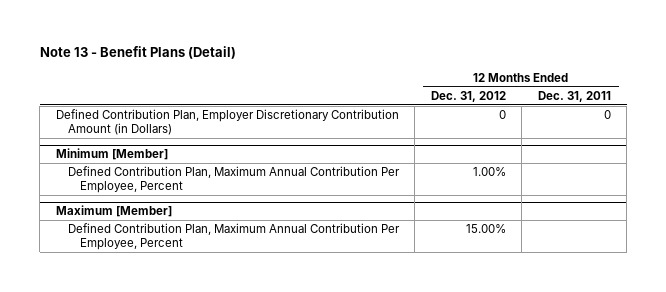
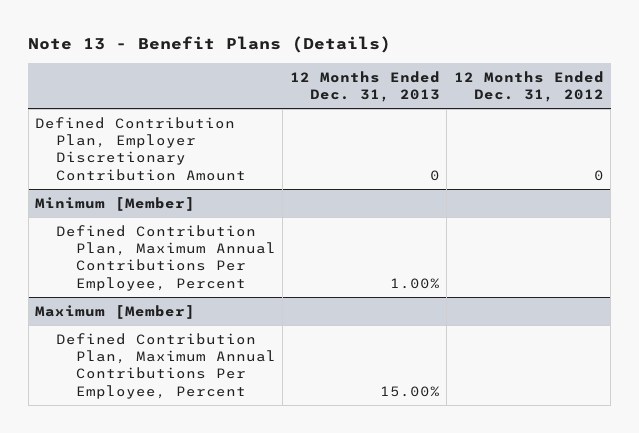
- Note 13 - Benefit Plans (Detail)
+ Note 13 - Benefit Plans (Details)
- | 12 Months Ended Dec. 31, 2012 | 12 Months Ended Dec. 31, 2011
+ | 12 Months Ended Dec. 31, 2013 | 12 Months Ended Dec. 31, 2012
- Defined Contribution Plan, Employer Discretionary Contribution Amount (in Dollars) | 0 | 0
+ Defined Contribution Plan, Employer Discretionary Contribution Amount | 0 | 0
@ Minimum [Member]
- Defined Contribution Plan, Maximum Annual Contribution Per Employee, Percent | 1.00% |
+ Defined Contribution Plan, Maximum Annual Contributions Per Employee, Percent | 1.00% |
@ Maximum [Member]
- Defined Contribution Plan, Maximum Annual Contribution Per Employee, Percent | 15.00% |
+ Defined Contribution Plan, Maximum Annual Contributions Per Employee, Percent | 15.00% |

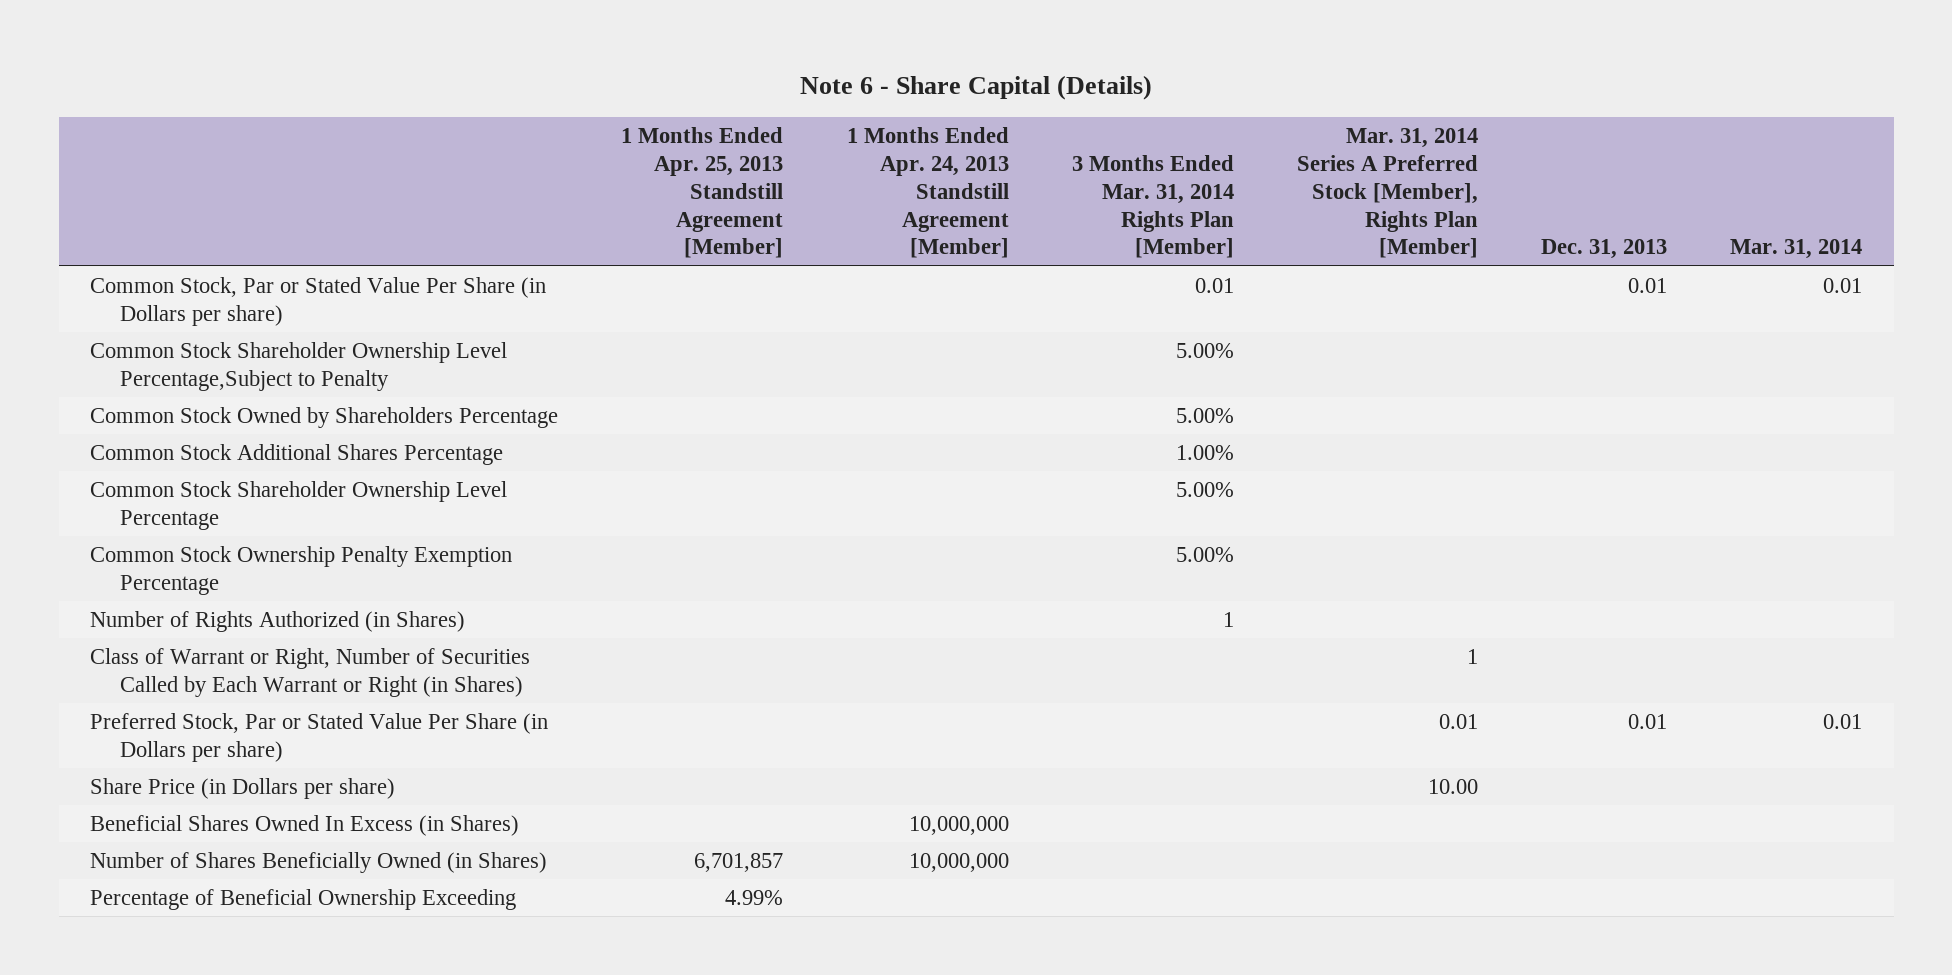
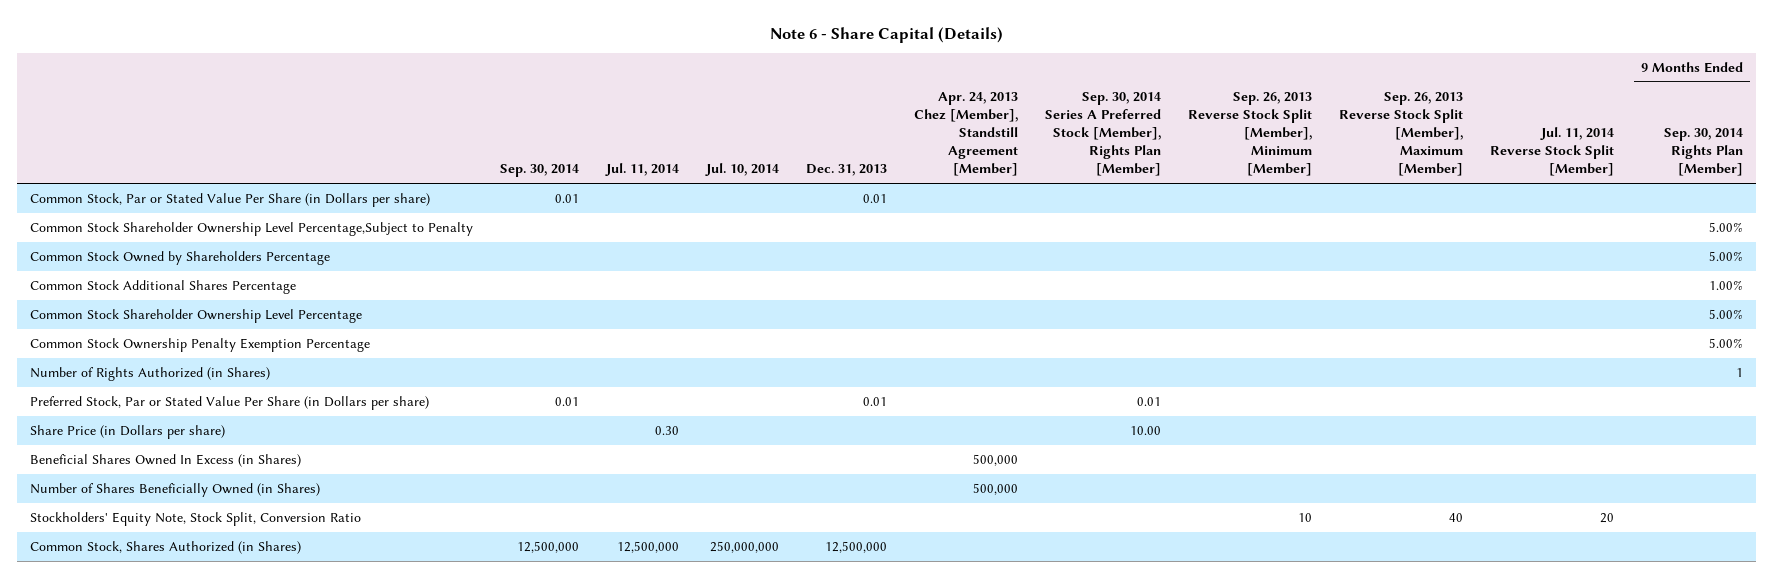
- | 1 Months Ended Apr. 25, 2013 Standstill Agreement [Member] | 1 Months Ended Apr. 24, 2013 Standstill Agreement [Member] | 3 Months Ended Mar. 31, 2014 Rights Plan [Member] | Mar. 31, 2014 Series A Preferred Stock [Member], Rights Plan [Member] | Dec. 31, 2013 | Mar. 31, 2014
+ | Sep. 30, 2014 | Jul. 11, 2014 | Jul. 10, 2014 | Dec. 31, 2013 | Apr. 24, 2013 Chez [Member], Standstill Agreement [Member] | Sep. 30, 2014 Series A Preferred Stock [Member], Rights Plan [Member] | Sep. 26, 2013 Reverse Stock Split [Member], Minimum [Member] | Sep. 26, 2013 Reverse Stock Split [Member], Maximum [Member] | Jul. 11, 2014 Reverse Stock Split [Member] | 9 Months Ended Sep. 30, 2014 Rights Plan [Member]
- Class of Warrant or Right, Number of Securities Called by Each Warrant or Right (in Shares) | | | | 1 | |
- Percentage of Beneficial Ownership Exceeding | 4.99% | | | | |
+ Stockholders' Equity Note, Stock Split, Conversion Ratio | | | | | | | 10 | 40 | 20 |
+ Common Stock, Shares Authorized (in Shares) | 12,500,000 | 12,500,000 | 250,000,000 | 12,500,000 | | | | | |

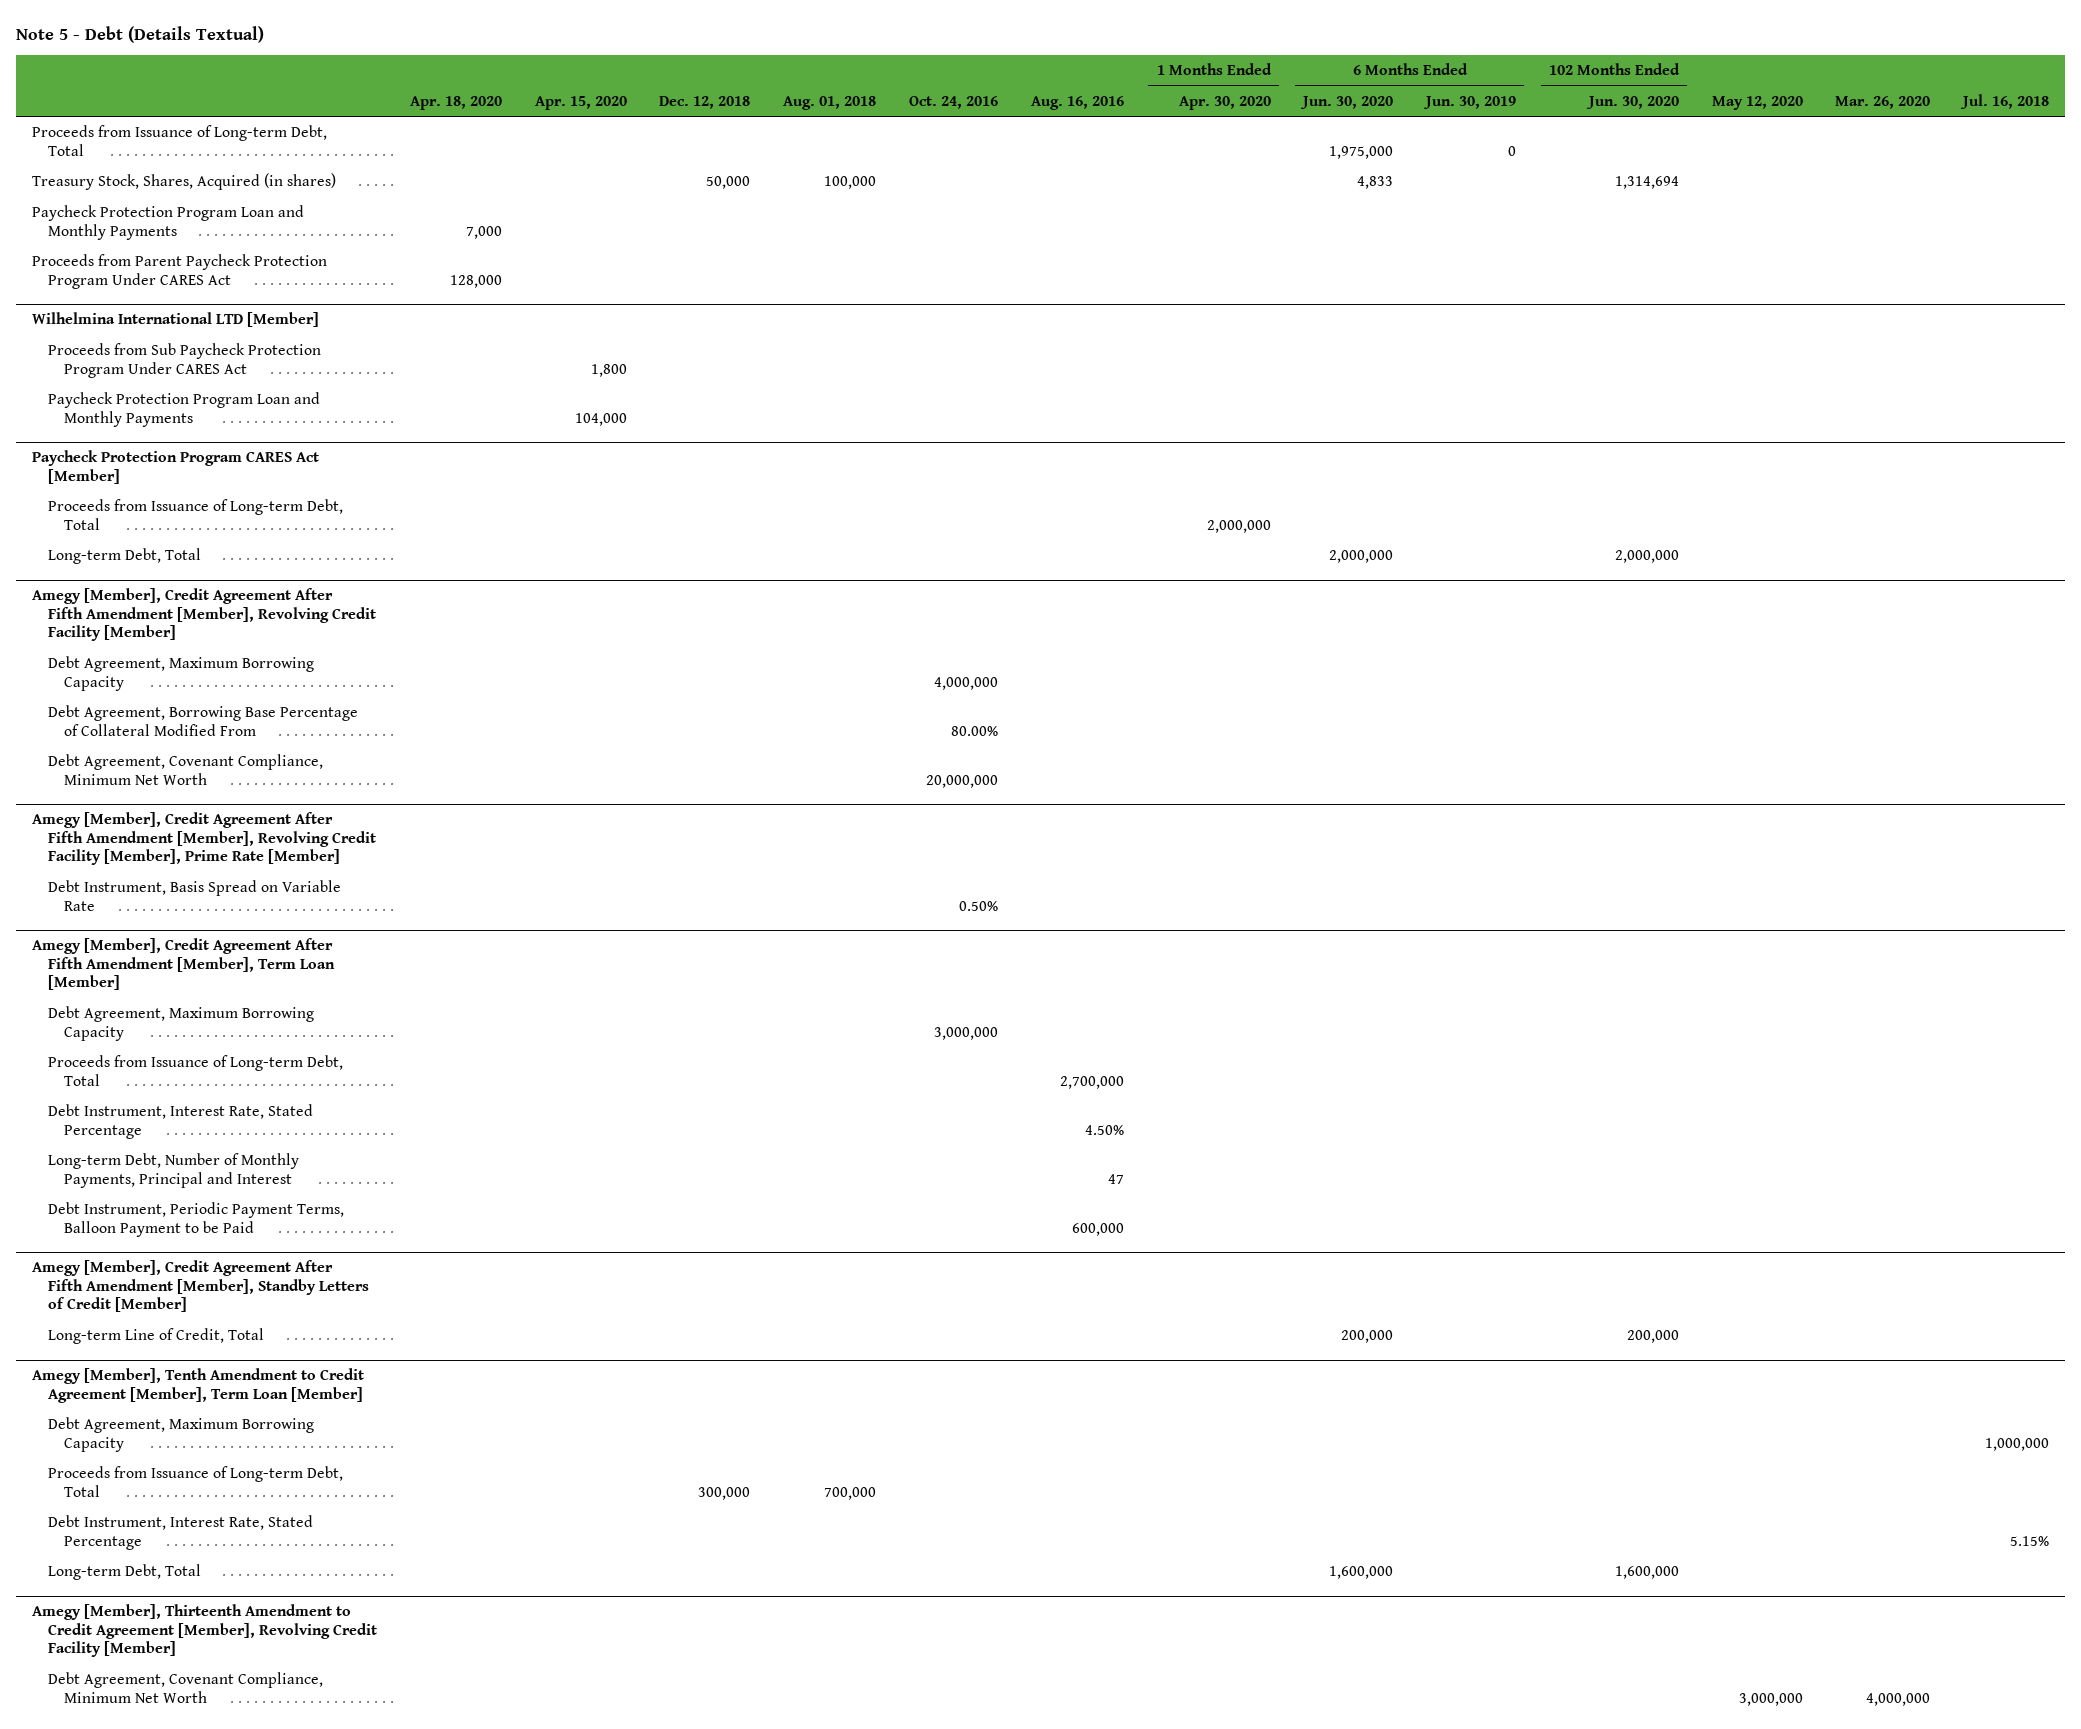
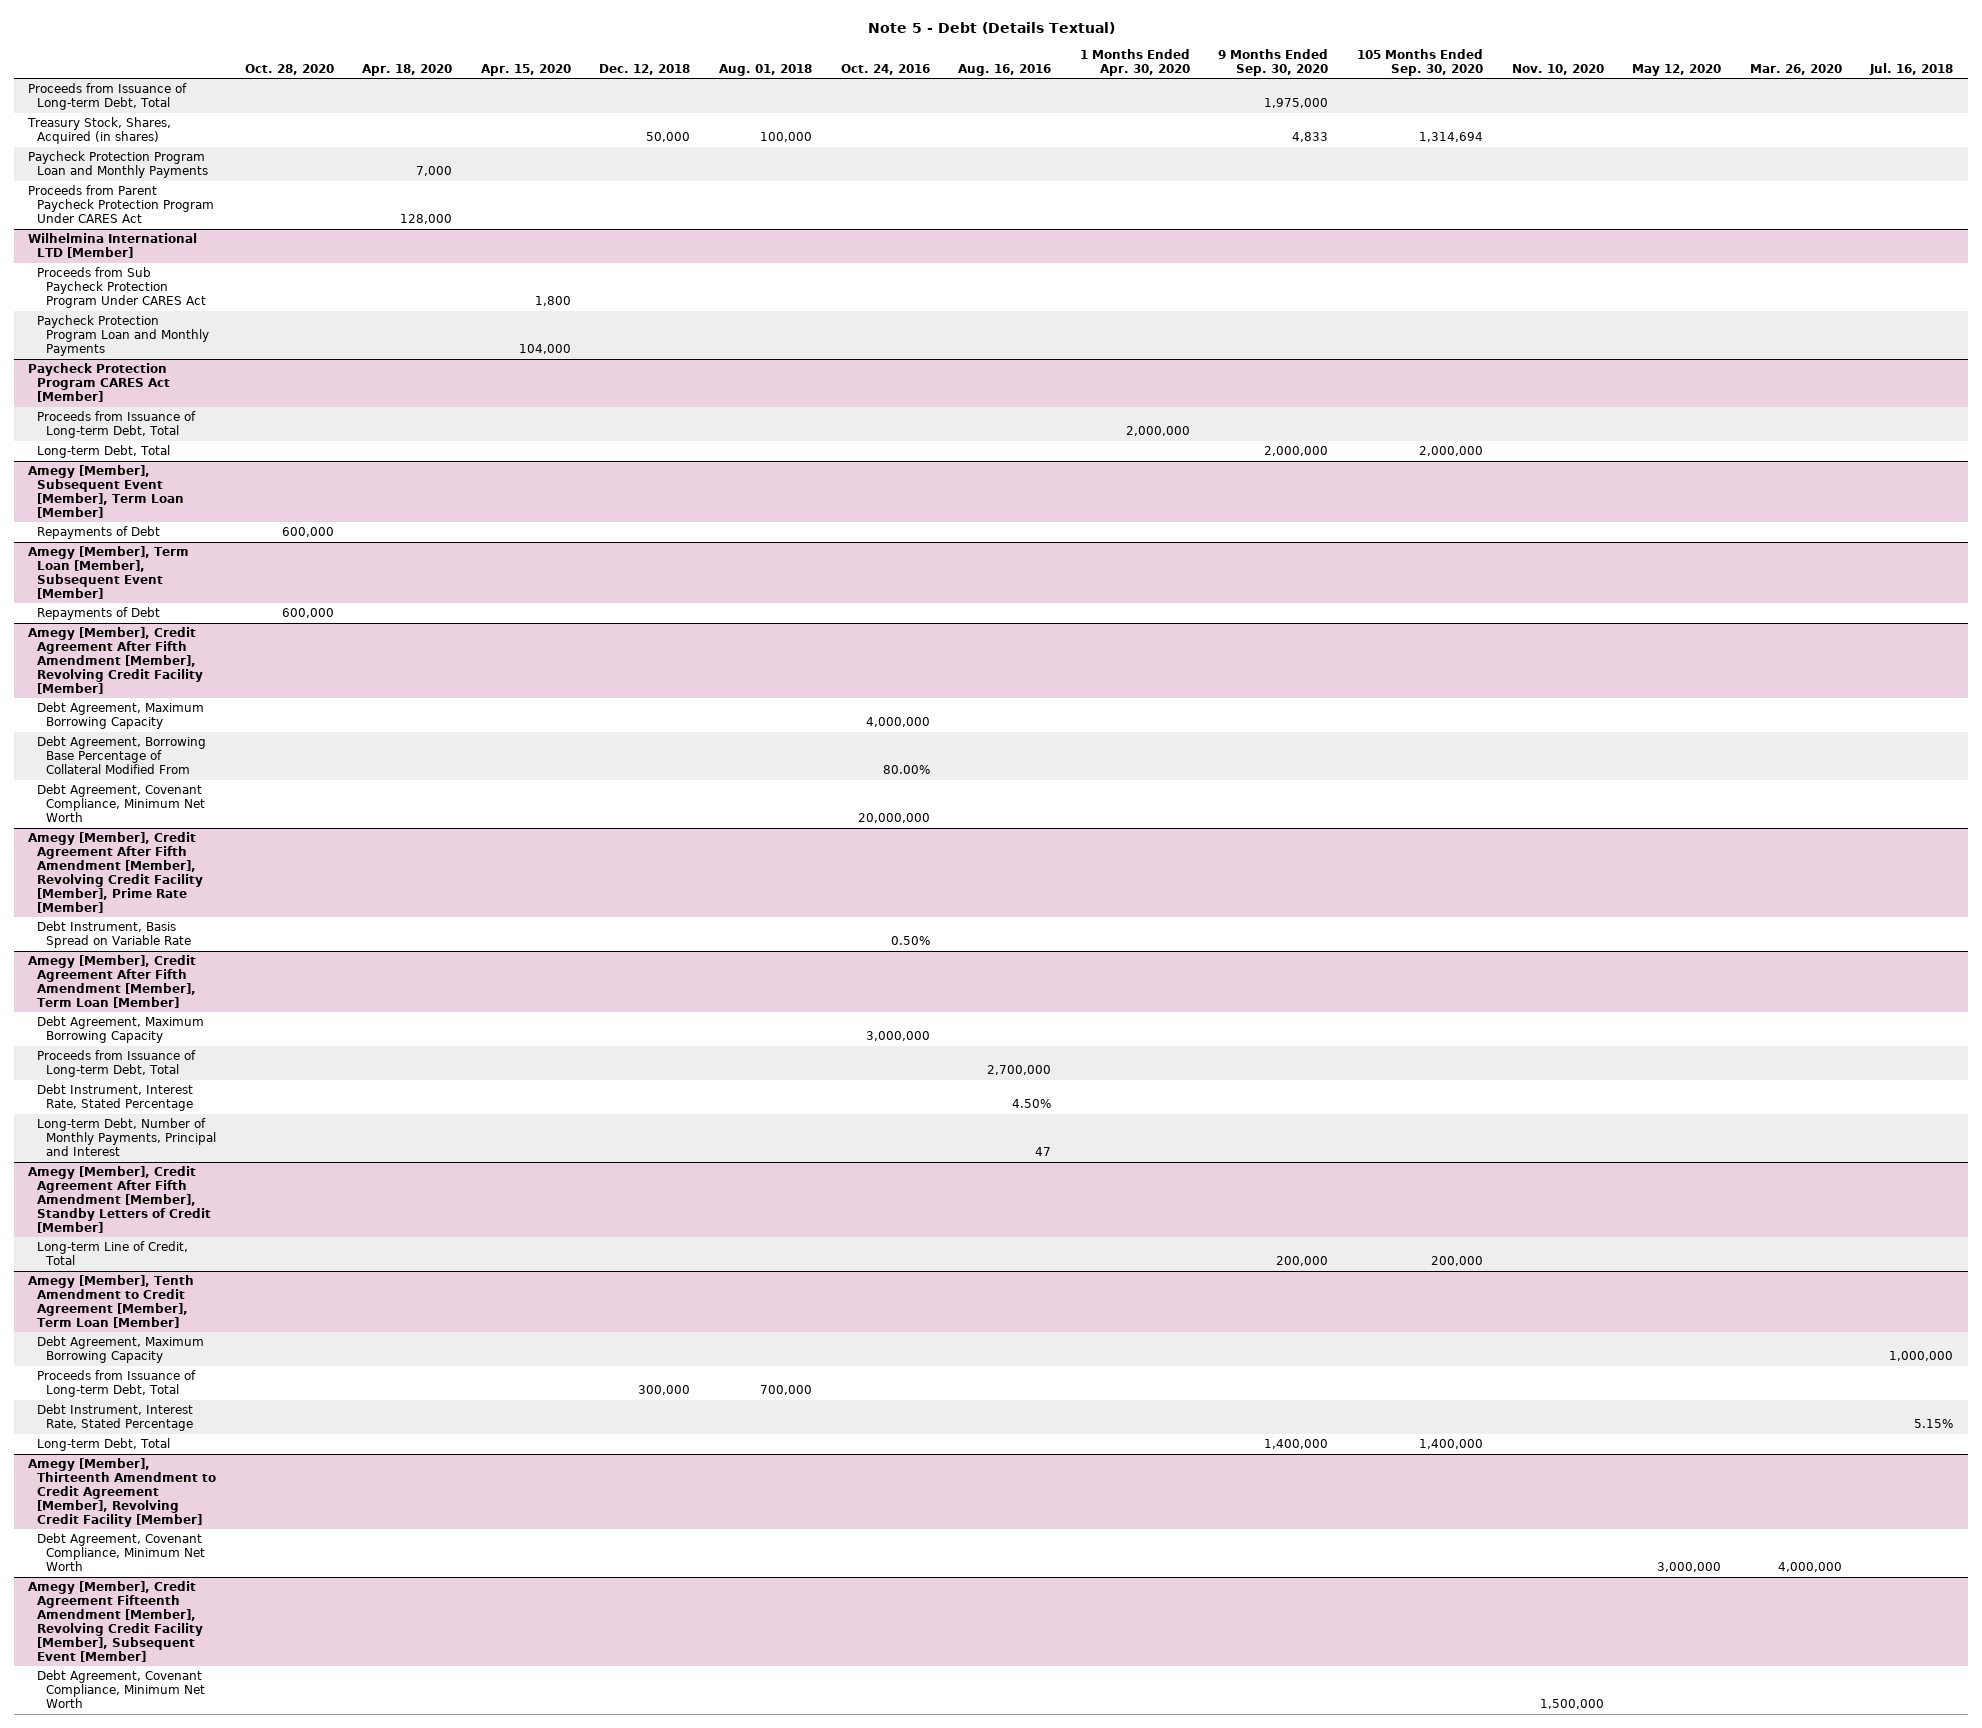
- | Apr. 18, 2020 | Apr. 15, 2020 | Dec. 12, 2018 | Aug. 01, 2018 | Oct. 24, 2016 | Aug. 16, 2016 | 1 Months Ended Apr. 30, 2020 | 6 Months Ended Jun. 30, 2020 | 6 Months Ended Jun. 30, 2019 | 102 Months Ended Jun. 30, 2020 | May 12, 2020 | Mar. 26, 2020 | Jul. 16, 2018
+ | Oct. 28, 2020 | Apr. 18, 2020 | Apr. 15, 2020 | Dec. 12, 2018 | Aug. 01, 2018 | Oct. 24, 2016 | Aug. 16, 2016 | 1 Months Ended Apr. 30, 2020 | 9 Months Ended Sep. 30, 2020 | 105 Months Ended Sep. 30, 2020 | Nov. 10, 2020 | May 12, 2020 | Mar. 26, 2020 | Jul. 16, 2018
+ Amegy [Member], Subsequent Event [Member], Term Loan [Member]
+ Repayments of Debt | 600,000 | | | | | | | | | | | | |
+ Amegy [Member], Term Loan [Member], Subsequent Event [Member]
+ Repayments of Debt | 600,000 | | | | | | | | | | | | |
@ Amegy [Member], Credit Agreement After Fifth Amendment [Member], Term Loan [Member]
- Debt Instrument, Periodic Payment Terms, Balloon Payment to be Paid | | | | | | 600,000 | | | | | | |
+ Amegy [Member], Credit Agreement Fifteenth Amendment [Member], Revolving Credit Facility [Member], Subsequent Event [Member]
+ Debt Agreement, Covenant Compliance, Minimum Net Worth | | | | | | | | | | | 1,500,000 | | |

